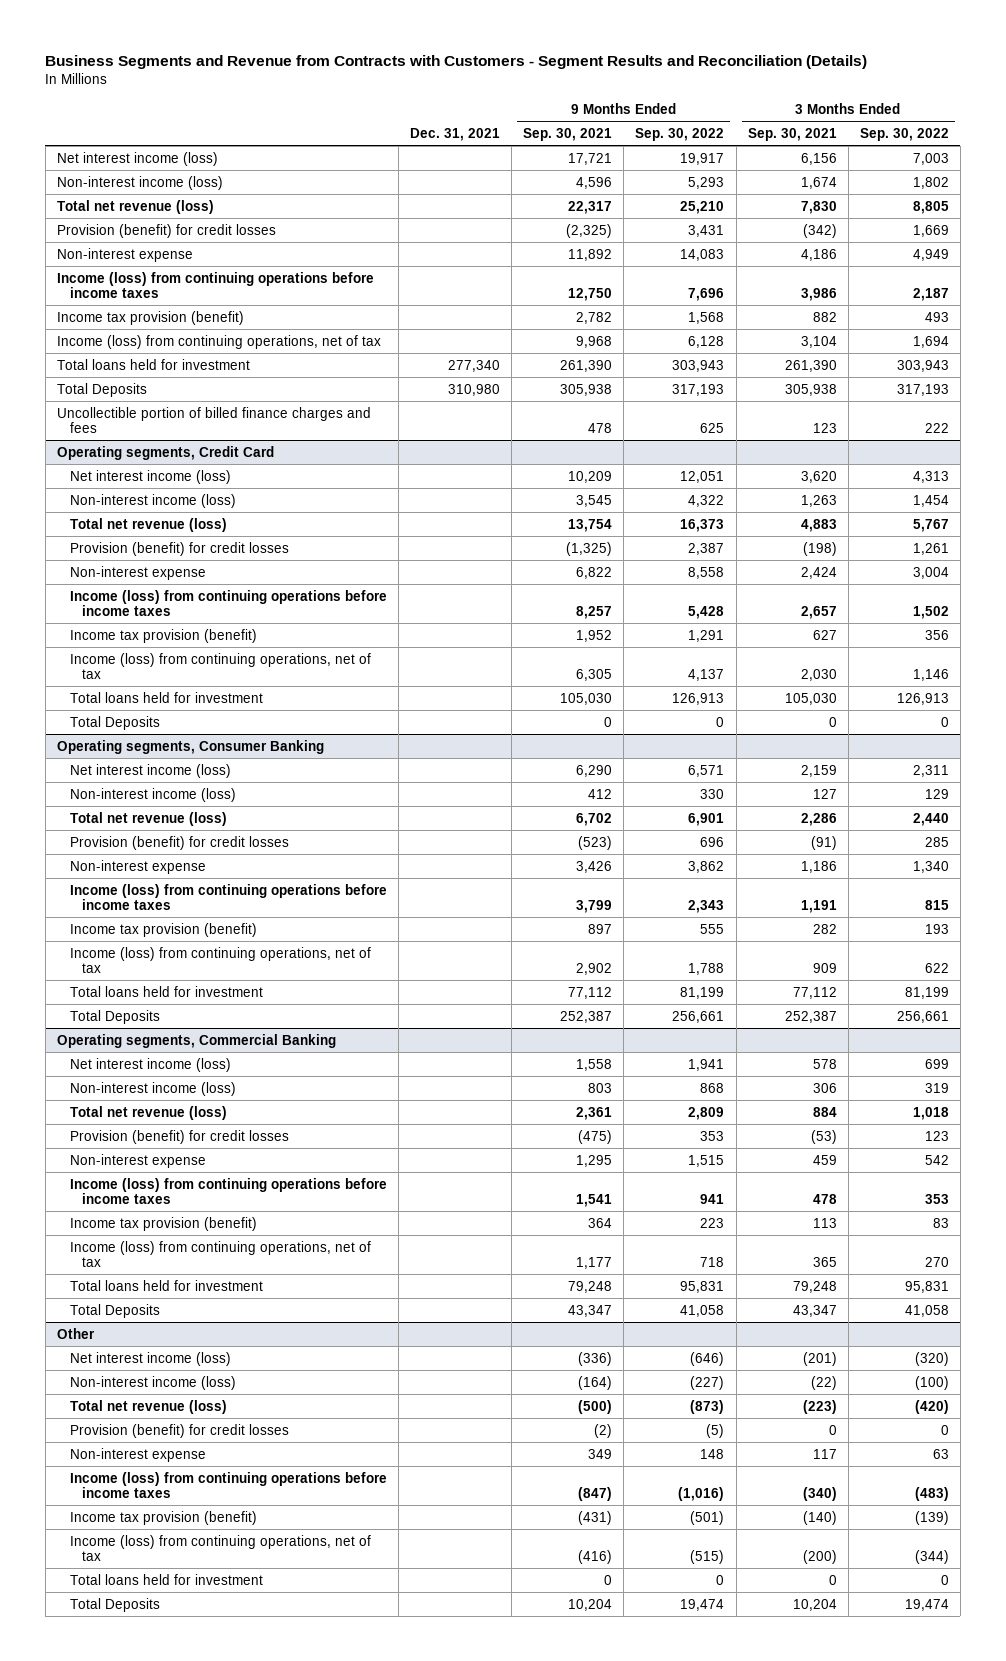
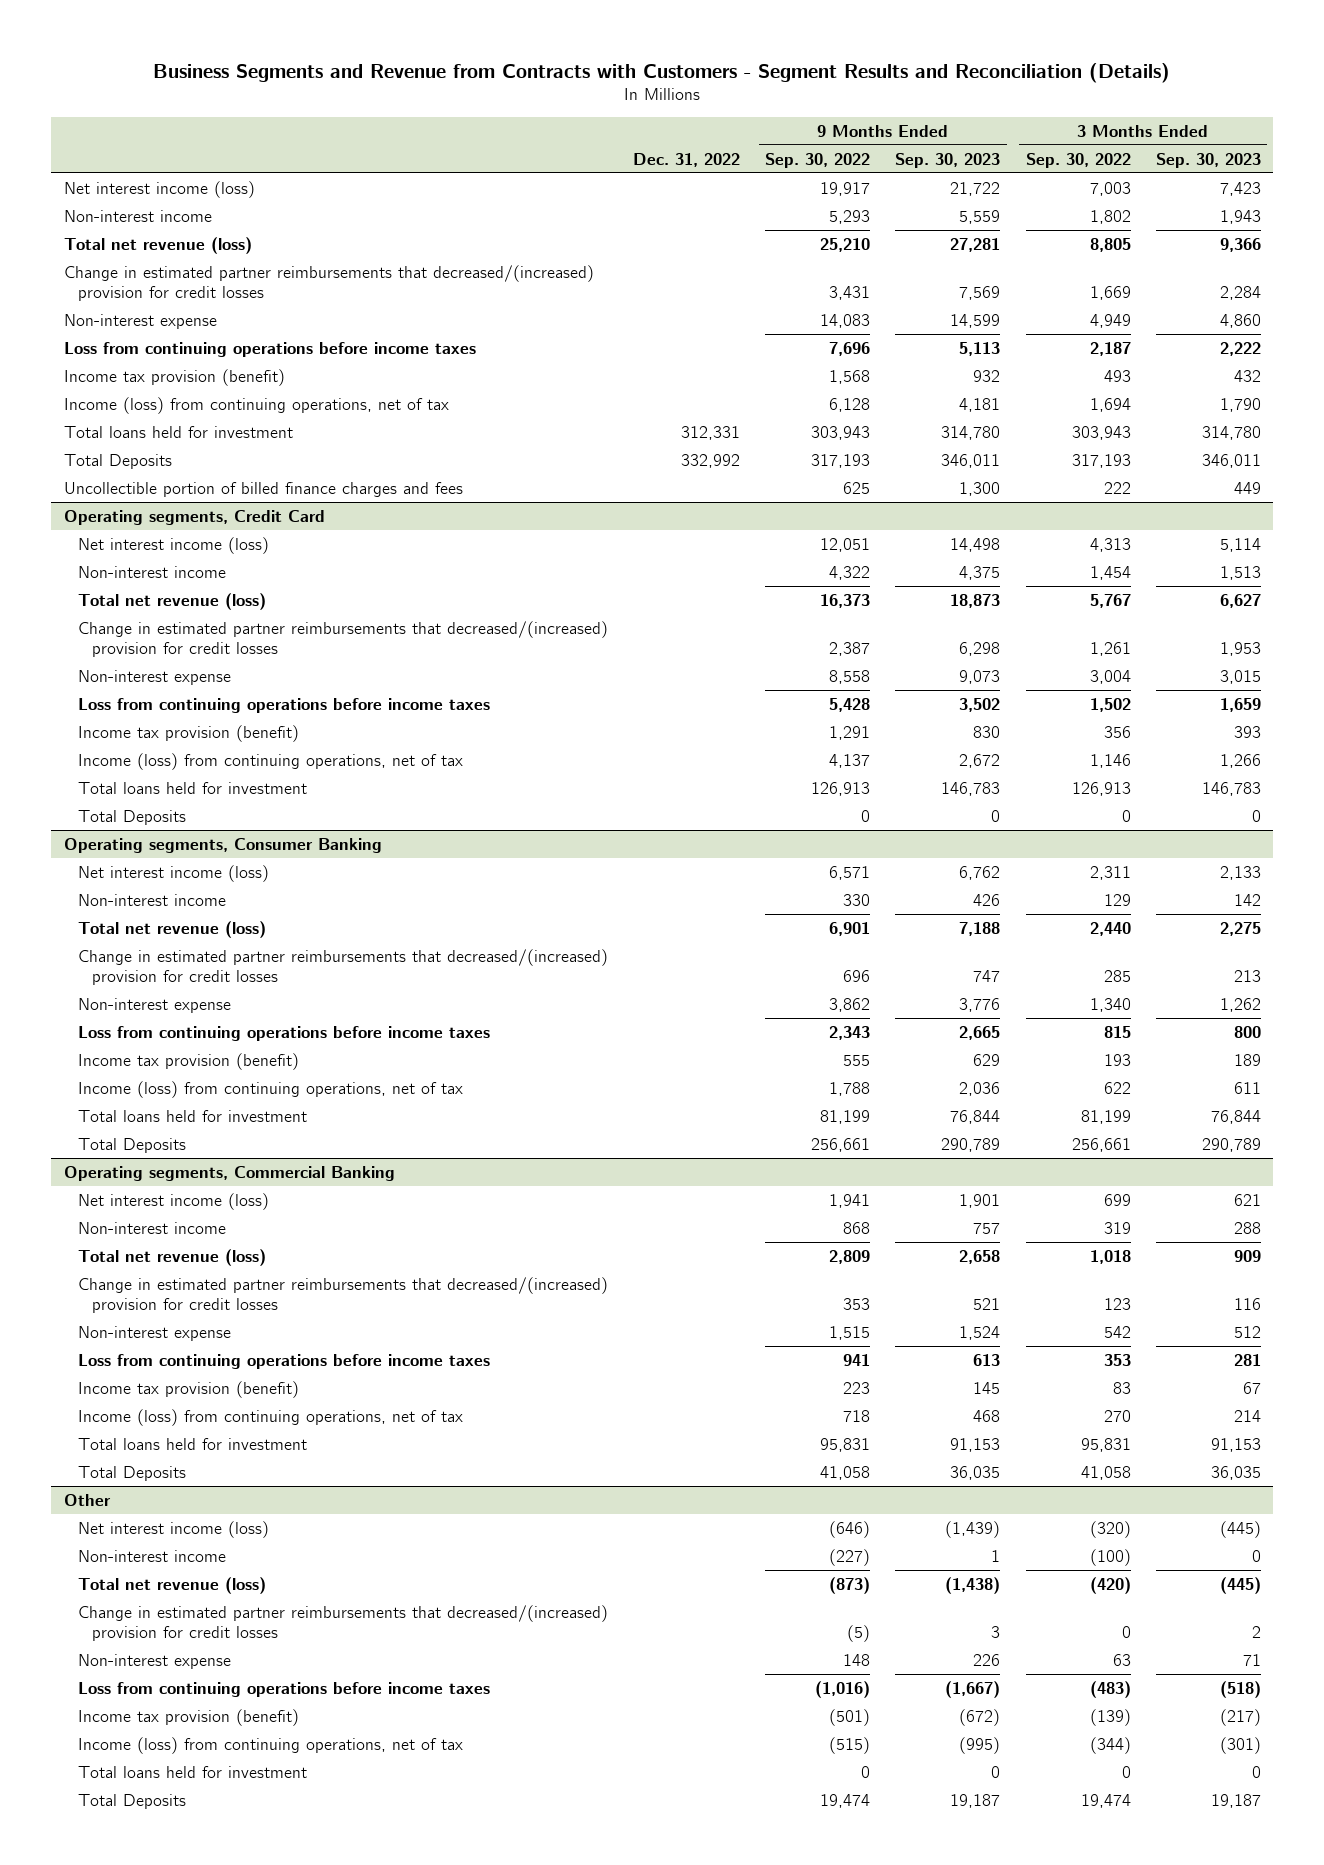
- | Dec. 31, 2021 | 9 Months Ended Sep. 30, 2021 | 9 Months Ended Sep. 30, 2022 | 3 Months Ended Sep. 30, 2021 | 3 Months Ended Sep. 30, 2022
+ | Dec. 31, 2022 | 9 Months Ended Sep. 30, 2022 | 9 Months Ended Sep. 30, 2023 | 3 Months Ended Sep. 30, 2022 | 3 Months Ended Sep. 30, 2023
- Non-interest income (loss) | | 4,596 | 5,293 | 1,674 | 1,802
+ Non-interest income | | 5,293 | 5,559 | 1,802 | 1,943
- Provision (benefit) for credit losses | | (2,325) | 3,431 | (342) | 1,669
+ Change in estimated partner reimbursements that decreased/(increased) provision for credit losses | | 3,431 | 7,569 | 1,669 | 2,284
- Income (loss) from continuing operations before income taxes | | 12,750 | 7,696 | 3,986 | 2,187
+ Loss from continuing operations before income taxes | | 7,696 | 5,113 | 2,187 | 2,222
@ Operating segments, Credit Card
- Non-interest income (loss) | | 3,545 | 4,322 | 1,263 | 1,454
+ Non-interest income | | 4,322 | 4,375 | 1,454 | 1,513
- Provision (benefit) for credit losses | | (1,325) | 2,387 | (198) | 1,261
+ Change in estimated partner reimbursements that decreased/(increased) provision for credit losses | | 2,387 | 6,298 | 1,261 | 1,953
- Income (loss) from continuing operations before income taxes | | 8,257 | 5,428 | 2,657 | 1,502
+ Loss from continuing operations before income taxes | | 5,428 | 3,502 | 1,502 | 1,659
@ Operating segments, Consumer Banking
- Non-interest income (loss) | | 412 | 330 | 127 | 129
+ Non-interest income | | 330 | 426 | 129 | 142
- Provision (benefit) for credit losses | | (523) | 696 | (91) | 285
+ Change in estimated partner reimbursements that decreased/(increased) provision for credit losses | | 696 | 747 | 285 | 213
- Income (loss) from continuing operations before income taxes | | 3,799 | 2,343 | 1,191 | 815
+ Loss from continuing operations before income taxes | | 2,343 | 2,665 | 815 | 800
@ Operating segments, Commercial Banking
- Non-interest income (loss) | | 803 | 868 | 306 | 319
+ Non-interest income | | 868 | 757 | 319 | 288
- Provision (benefit) for credit losses | | (475) | 353 | (53) | 123
+ Change in estimated partner reimbursements that decreased/(increased) provision for credit losses | | 353 | 521 | 123 | 116
- Income (loss) from continuing operations before income taxes | | 1,541 | 941 | 478 | 353
+ Loss from continuing operations before income taxes | | 941 | 613 | 353 | 281
@ Other
- Non-interest income (loss) | | (164) | (227) | (22) | (100)
+ Non-interest income | | (227) | 1 | (100) | 0
- Provision (benefit) for credit losses | | (2) | (5) | 0 | 0
+ Change in estimated partner reimbursements that decreased/(increased) provision for credit losses | | (5) | 3 | 0 | 2
- Income (loss) from continuing operations before income taxes | | (847) | (1,016) | (340) | (483)
+ Loss from continuing operations before income taxes | | (1,016) | (1,667) | (483) | (518)

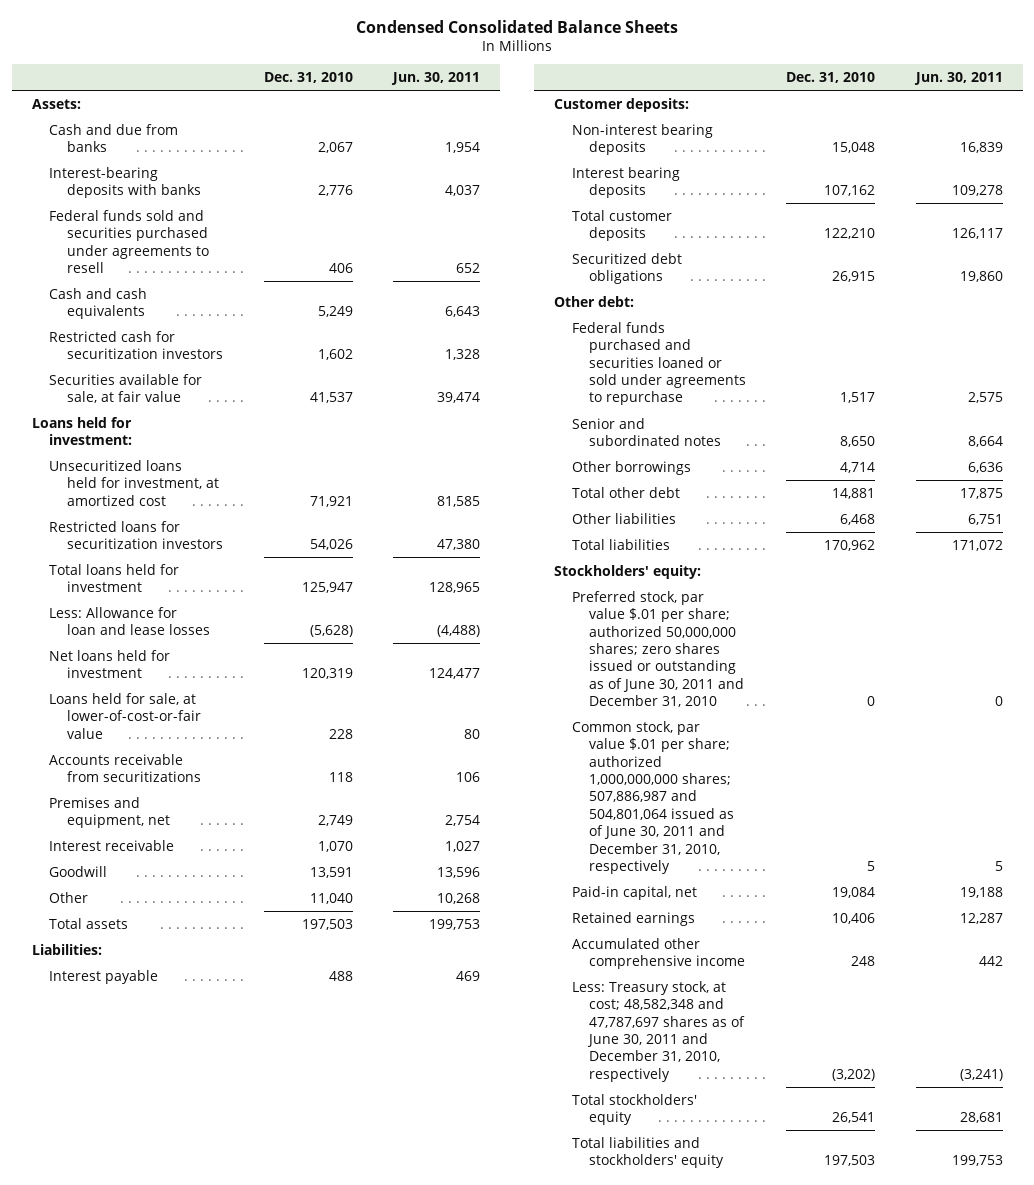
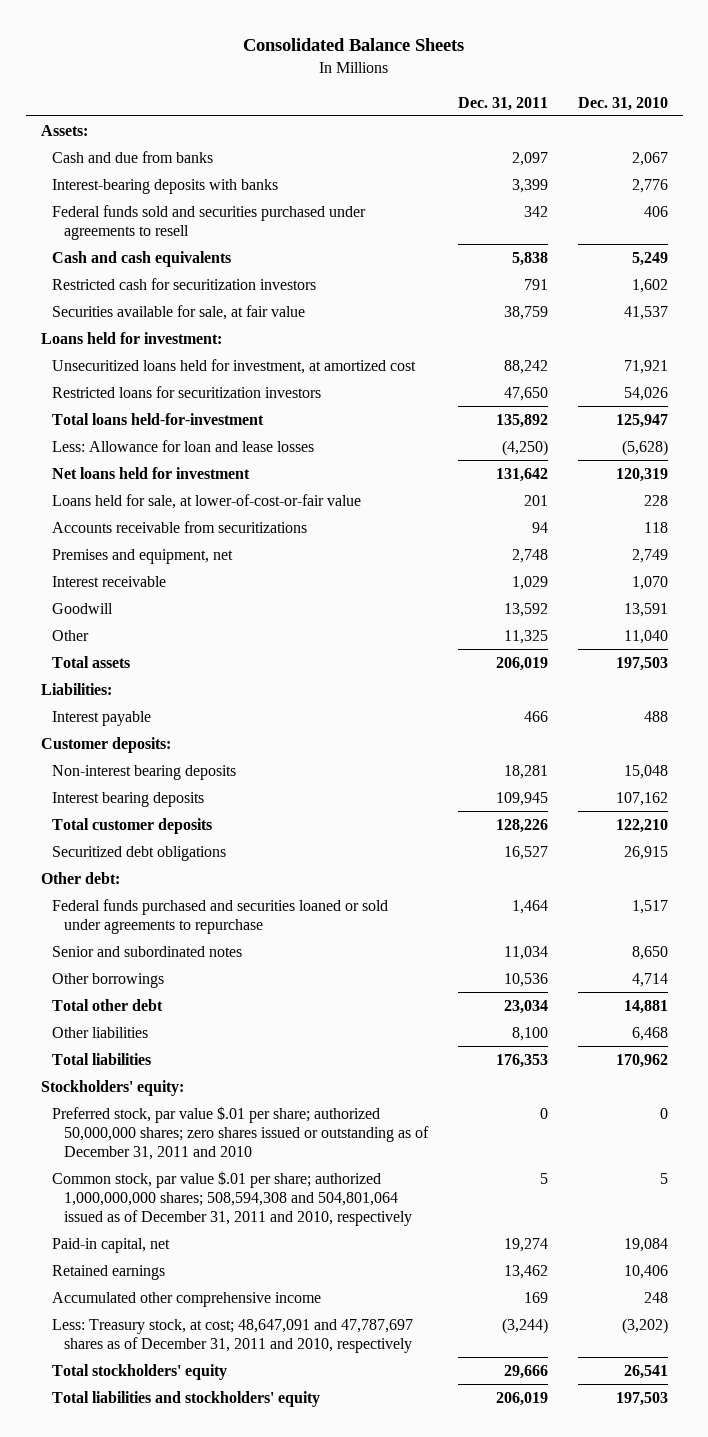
- Condensed Consolidated Balance Sheets
+ Consolidated Balance Sheets
- | Dec. 31, 2010 | Jun. 30, 2011
+ | Dec. 31, 2011 | Dec. 31, 2010
- Total loans held for investment | 125,947 | 128,965
+ Total loans held-for-investment | 135,892 | 125,947
- Preferred stock, par value $.01 per share; authorized 50,000,000 shares; zero shares issued or outstanding as of June 30, 2011 and December 31, 2010 | 0 | 0
- Common stock, par value $.01 per share; authorized 1,000,000,000 shares; 507,886,987 and 504,801,064 issued as of June 30, 2011 and December 31, 2010, respectively | 5 | 5
+ Preferred stock, par value $.01 per share; authorized 50,000,000 shares; zero shares issued or outstanding as of December 31, 2011 and 2010 | 0 | 0
+ Common stock, par value $.01 per share; authorized 1,000,000,000 shares; 508,594,308 and 504,801,064 issued as of December 31, 2011 and 2010, respectively | 5 | 5
- Less: Treasury stock, at cost; 48,582,348 and 47,787,697 shares as of June 30, 2011 and December 31, 2010, respectively | (3,202) | (3,241)
+ Less: Treasury stock, at cost; 48,647,091 and 47,787,697 shares as of December 31, 2011 and 2010, respectively | (3,244) | (3,202)

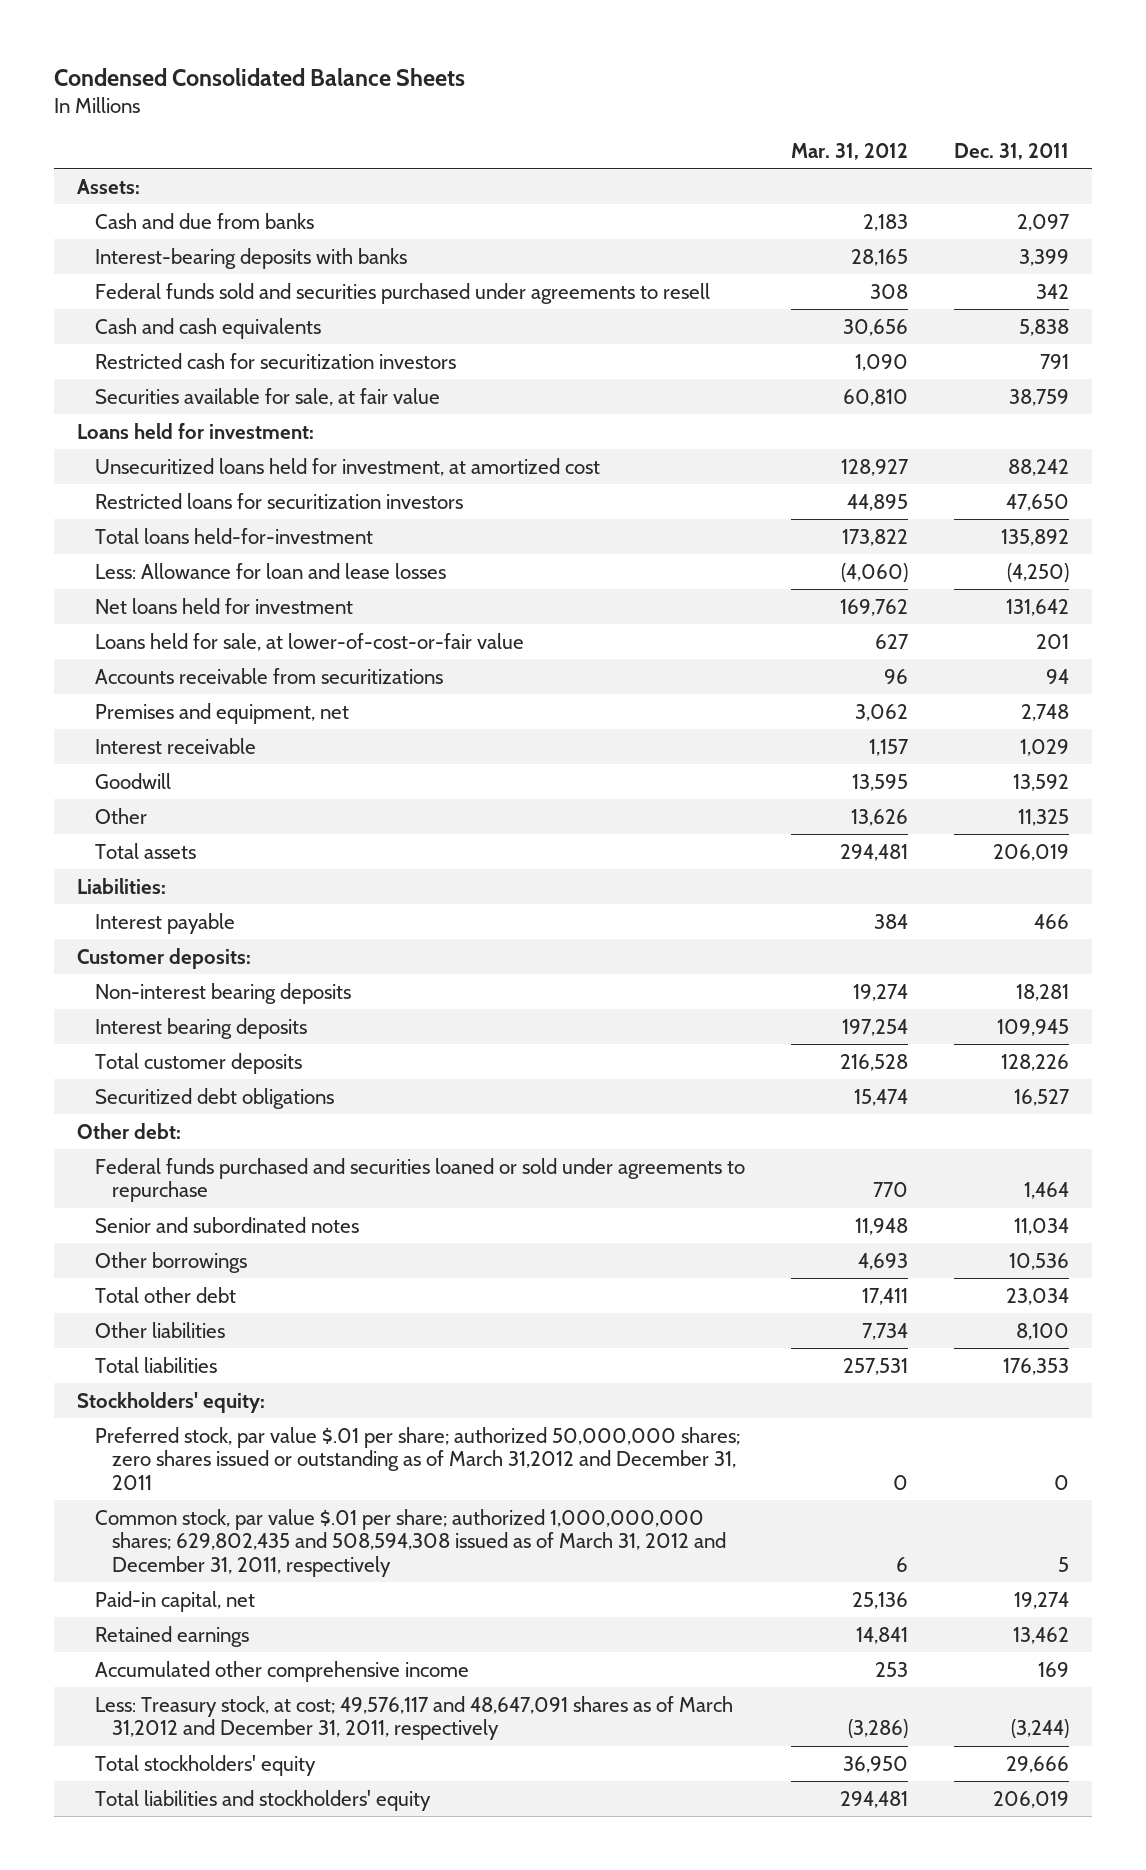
- Consolidated Balance Sheets
+ Condensed Consolidated Balance Sheets
- | Dec. 31, 2011 | Dec. 31, 2010
+ | Mar. 31, 2012 | Dec. 31, 2011
- Preferred stock, par value $.01 per share; authorized 50,000,000 shares; zero shares issued or outstanding as of December 31, 2011 and 2010 | 0 | 0
- Common stock, par value $.01 per share; authorized 1,000,000,000 shares; 508,594,308 and 504,801,064 issued as of December 31, 2011 and 2010, respectively | 5 | 5
+ Preferred stock, par value $.01 per share; authorized 50,000,000 shares; zero shares issued or outstanding as of March 31,2012 and December 31, 2011 | 0 | 0
+ Common stock, par value $.01 per share; authorized 1,000,000,000 shares; 629,802,435 and 508,594,308 issued as of March 31, 2012 and December 31, 2011, respectively | 6 | 5
- Less: Treasury stock, at cost; 48,647,091 and 47,787,697 shares as of December 31, 2011 and 2010, respectively | (3,244) | (3,202)
+ Less: Treasury stock, at cost; 49,576,117 and 48,647,091 shares as of March 31,2012 and December 31, 2011, respectively | (3,286) | (3,244)

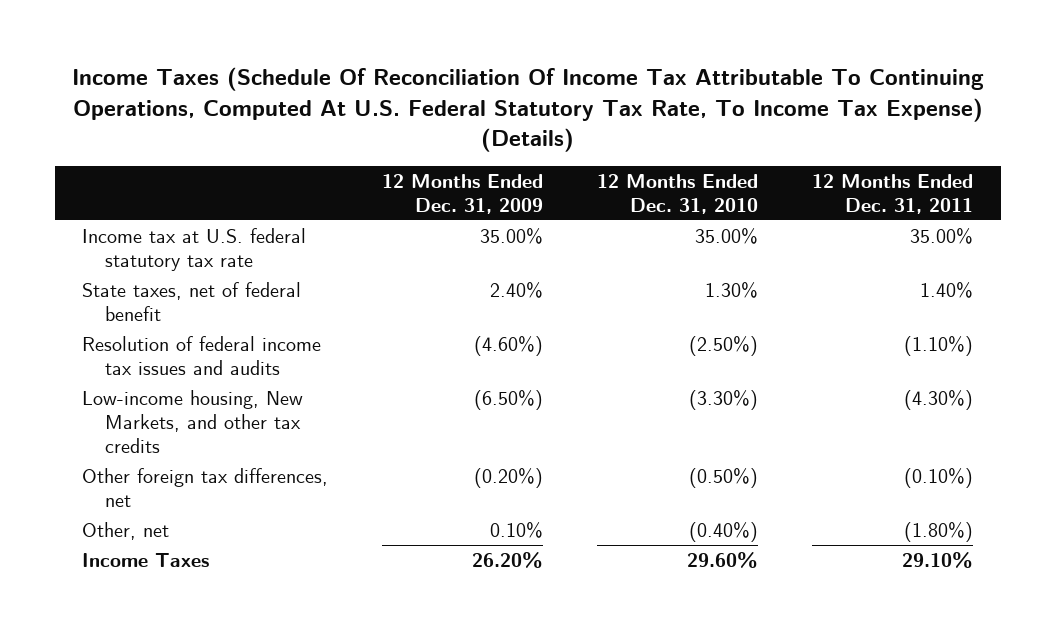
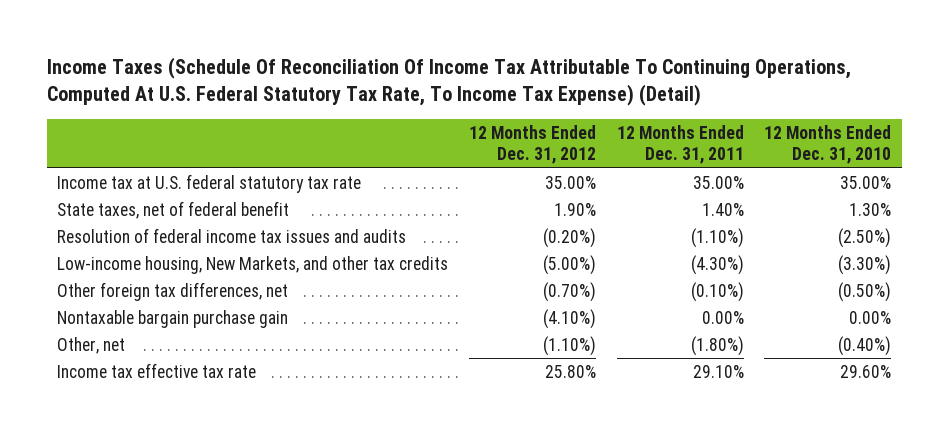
- Income Taxes (Schedule Of Reconciliation Of Income Tax Attributable To Continuing Operations, Computed At U.S. Federal Statutory Tax Rate, To Income Tax Expense) (Details)
+ Income Taxes (Schedule Of Reconciliation Of Income Tax Attributable To Continuing Operations, Computed At U.S. Federal Statutory Tax Rate, To Income Tax Expense) (Detail)
- | 12 Months Ended Dec. 31, 2009 | 12 Months Ended Dec. 31, 2010 | 12 Months Ended Dec. 31, 2011
+ | 12 Months Ended Dec. 31, 2012 | 12 Months Ended Dec. 31, 2011 | 12 Months Ended Dec. 31, 2010
+ Nontaxable bargain purchase gain | (4.10%) | 0.00% | 0.00%
- Income Taxes | 26.20% | 29.60% | 29.10%
+ Income tax effective tax rate | 25.80% | 29.10% | 29.60%

